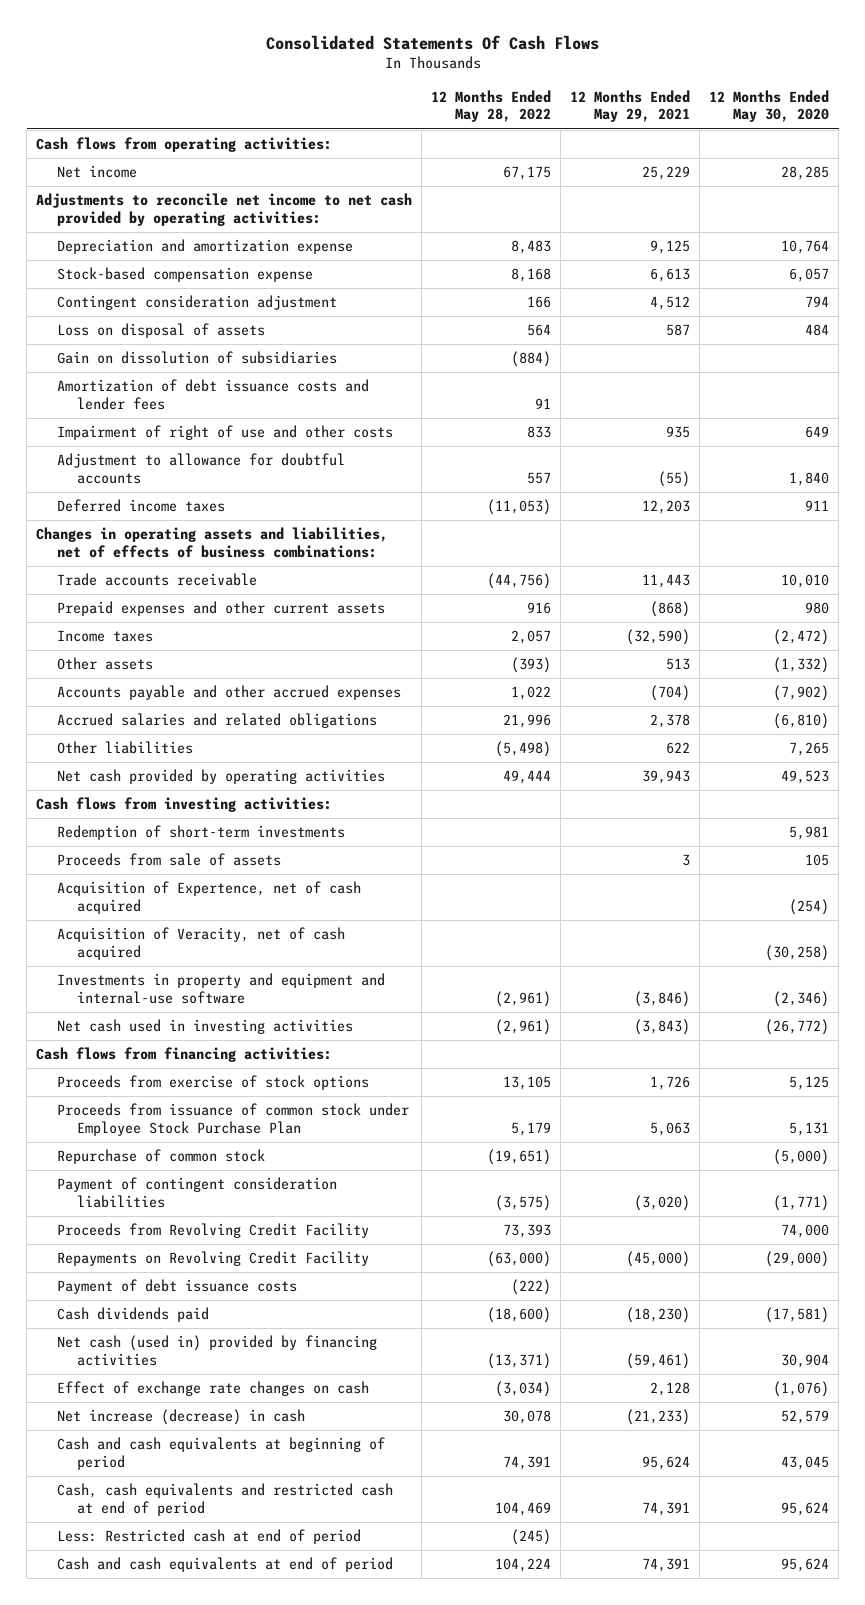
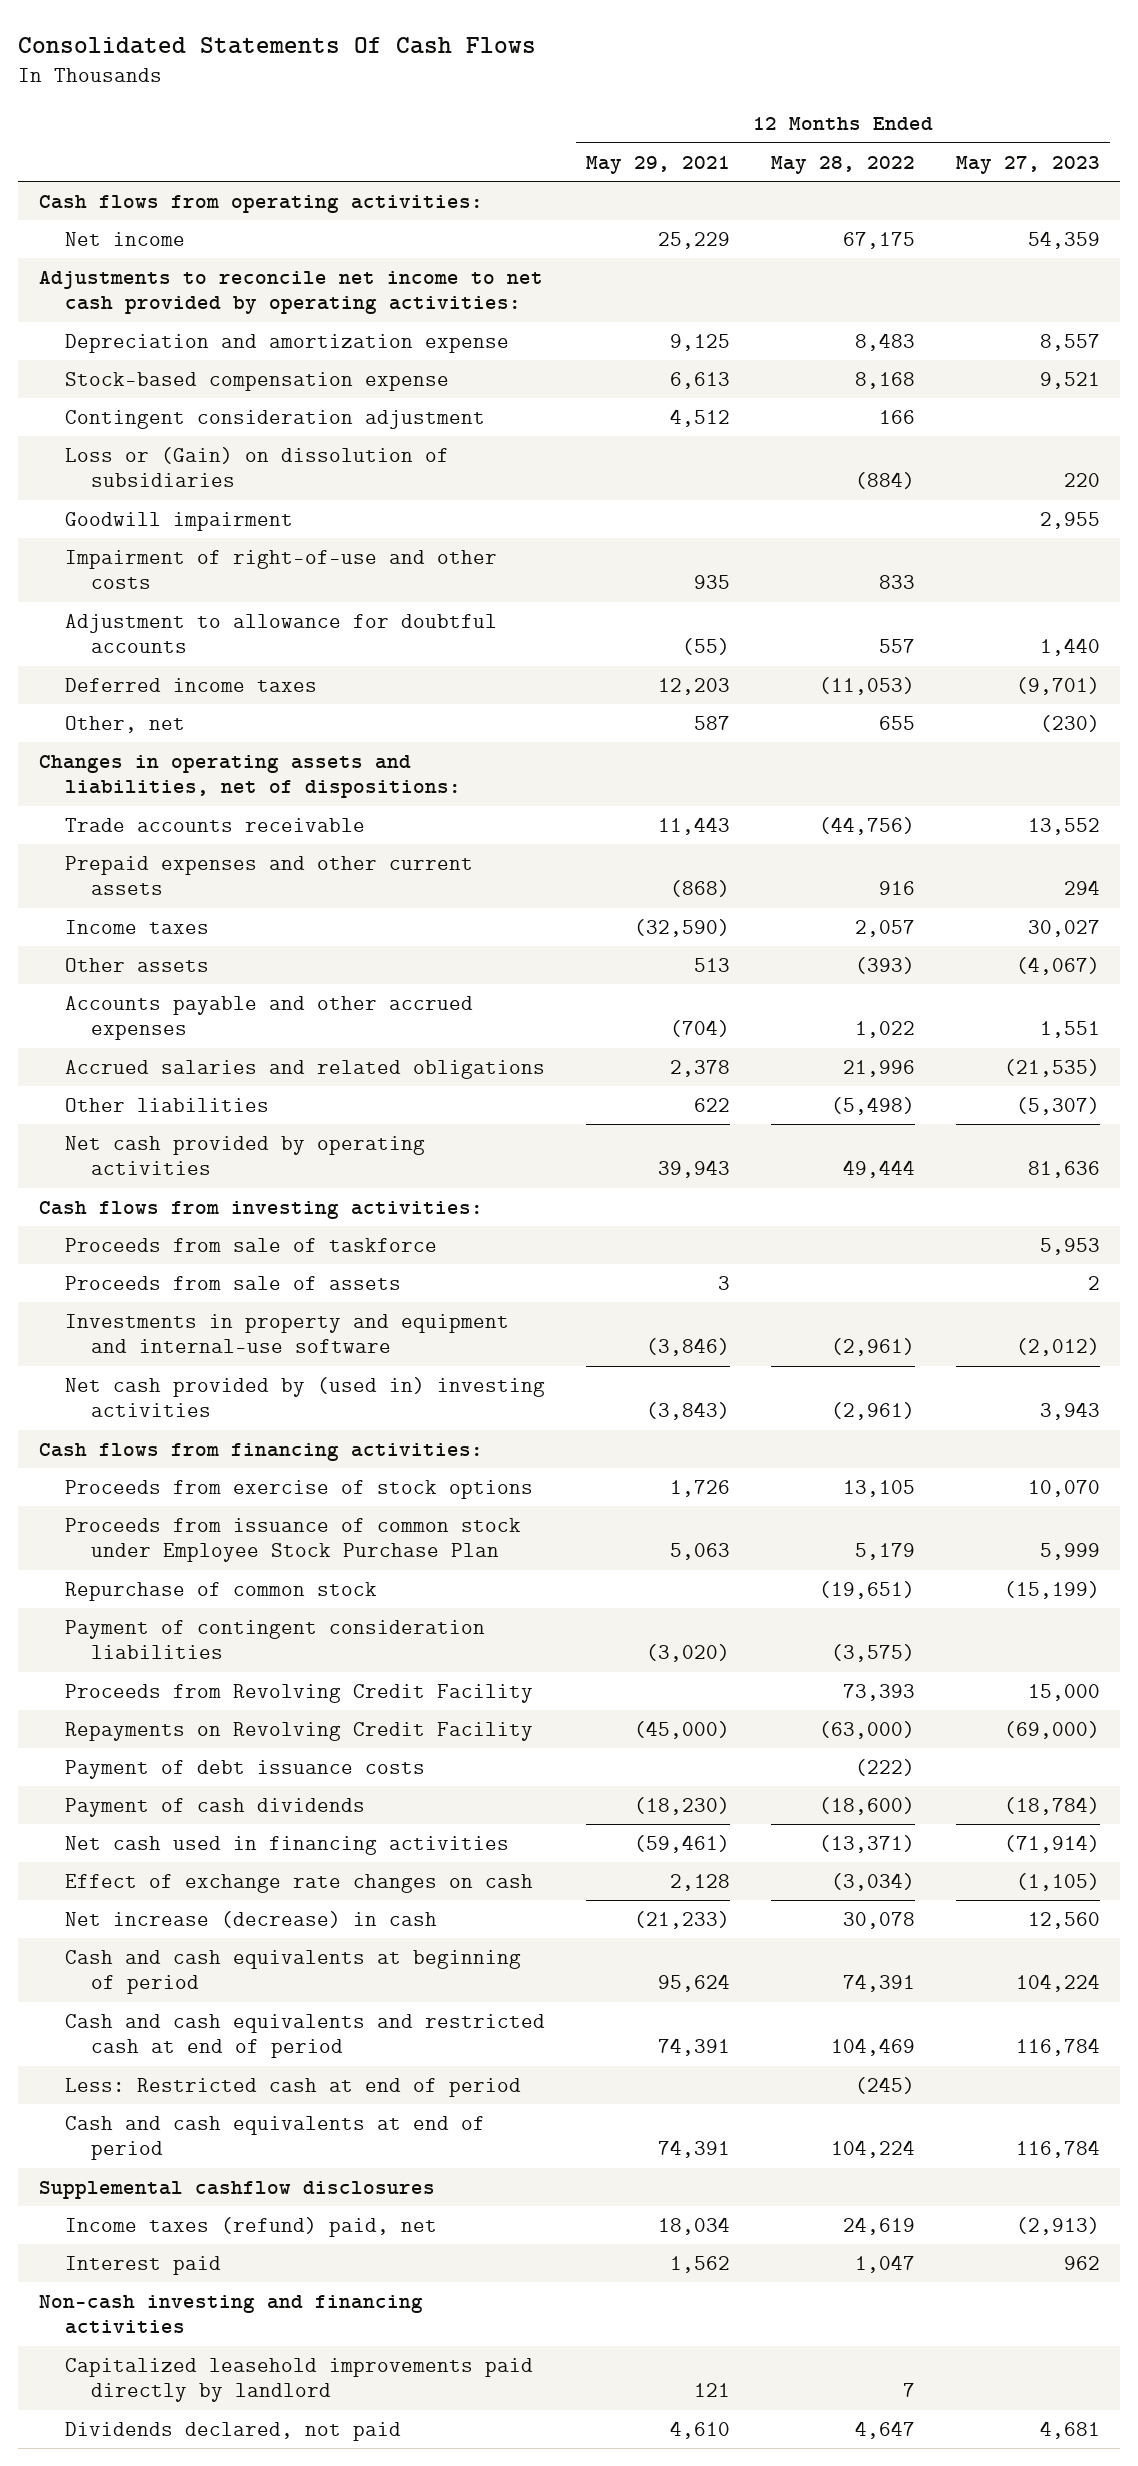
- | 12 Months Ended May 28, 2022 | 12 Months Ended May 29, 2021 | 12 Months Ended May 30, 2020
+ | 12 Months Ended May 29, 2021 | 12 Months Ended May 28, 2022 | 12 Months Ended May 27, 2023
- Loss on disposal of assets | 564 | 587 | 484
- Gain on dissolution of subsidiaries | (884) | |
- Amortization of debt issuance costs and lender fees | 91 | |
- Impairment of right of use and other costs | 833 | 935 | 649
+ Loss or (Gain) on dissolution of subsidiaries | | (884) | 220
+ Goodwill impairment | | | 2,955
+ Impairment of right-of-use and other costs | 935 | 833 |
- Changes in operating assets and liabilities, net of effects of business combinations:
+ Other, net | 587 | 655 | (230)
+ Changes in operating assets and liabilities, net of dispositions:
- Redemption of short-term investments | | | 5,981
+ Proceeds from sale of taskforce | | | 5,953
- Acquisition of Expertence, net of cash acquired | | | (254)
- Acquisition of Veracity, net of cash acquired | | | (30,258)
- Net cash used in investing activities | (2,961) | (3,843) | (26,772)
+ Net cash provided by (used in) investing activities | (3,843) | (2,961) | 3,943
- Cash dividends paid | (18,600) | (18,230) | (17,581)
- Net cash (used in) provided by financing activities | (13,371) | (59,461) | 30,904
+ Payment of cash dividends | (18,230) | (18,600) | (18,784)
+ Net cash used in financing activities | (59,461) | (13,371) | (71,914)
- Cash, cash equivalents and restricted cash at end of period | 104,469 | 74,391 | 95,624
+ Cash and cash equivalents and restricted cash at end of period | 74,391 | 104,469 | 116,784
+ Supplemental cashflow disclosures
+ Income taxes (refund) paid, net | 18,034 | 24,619 | (2,913)
+ Interest paid | 1,562 | 1,047 | 962
+ Non-cash investing and financing activities
+ Capitalized leasehold improvements paid directly by landlord | 121 | 7 |
+ Dividends declared, not paid | 4,610 | 4,647 | 4,681

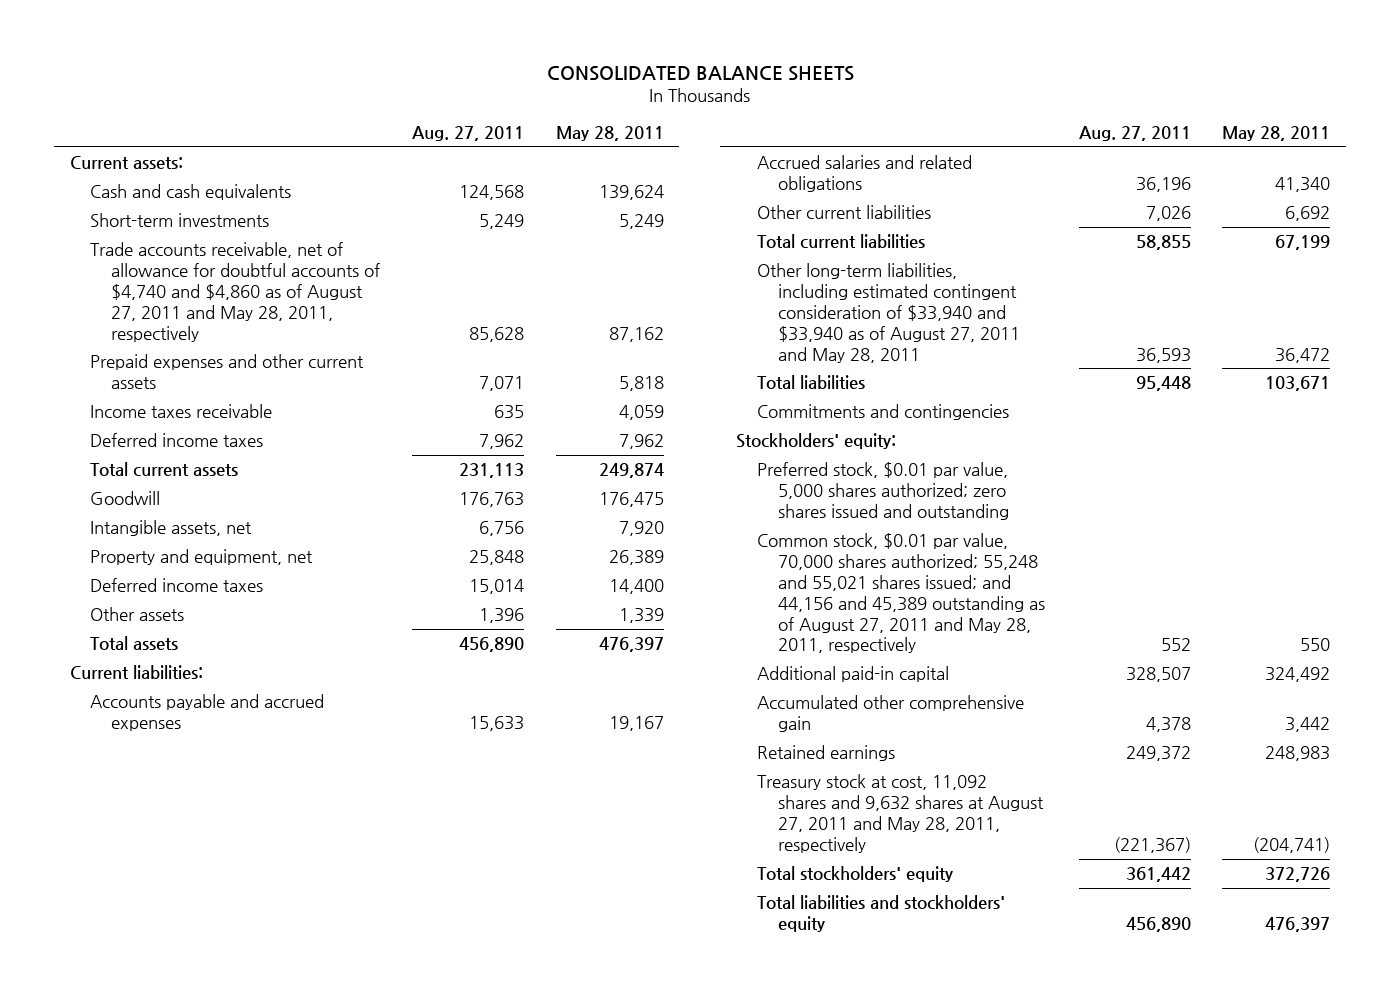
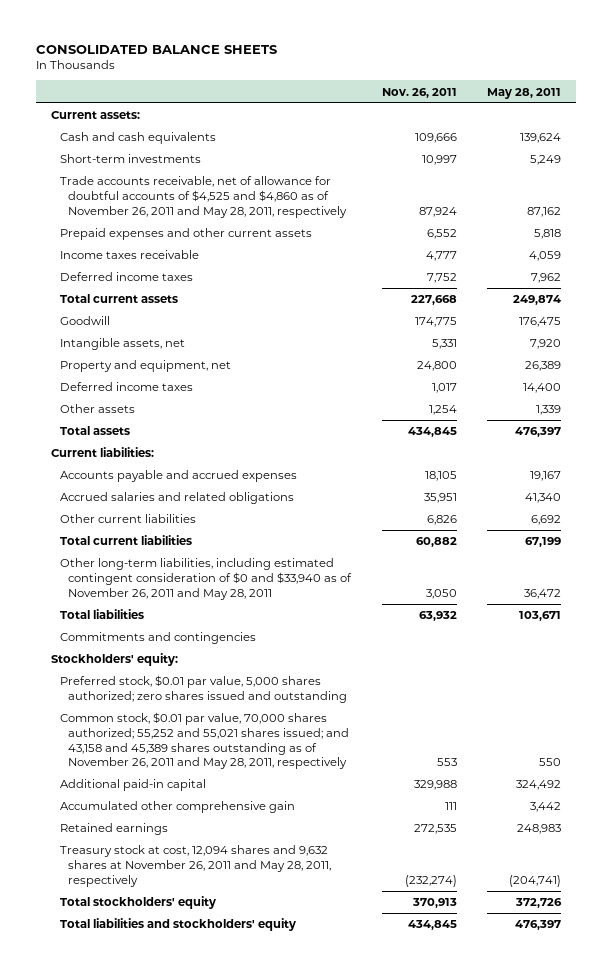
- | Aug. 27, 2011 | May 28, 2011
+ | Nov. 26, 2011 | May 28, 2011
- Trade accounts receivable, net of allowance for doubtful accounts of $4,740 and $4,860 as of August 27, 2011 and May 28, 2011, respectively | 85,628 | 87,162
+ Trade accounts receivable, net of allowance for doubtful accounts of $4,525 and $4,860 as of November 26, 2011 and May 28, 2011, respectively | 87,924 | 87,162
- Other long-term liabilities, including estimated contingent consideration of $33,940 and $33,940 as of August 27, 2011 and May 28, 2011 | 36,593 | 36,472
+ Other long-term liabilities, including estimated contingent consideration of $0 and $33,940 as of November 26, 2011 and May 28, 2011 | 3,050 | 36,472
- Common stock, $0.01 par value, 70,000 shares authorized; 55,248 and 55,021 shares issued; and 44,156 and 45,389 outstanding as of August 27, 2011 and May 28, 2011, respectively | 552 | 550
+ Common stock, $0.01 par value, 70,000 shares authorized; 55,252 and 55,021 shares issued; and 43,158 and 45,389 shares outstanding as of November 26, 2011 and May 28, 2011, respectively | 553 | 550
- Treasury stock at cost, 11,092 shares and 9,632 shares at August 27, 2011 and May 28, 2011, respectively | (221,367) | (204,741)
+ Treasury stock at cost, 12,094 shares and 9,632 shares at November 26, 2011 and May 28, 2011, respectively | (232,274) | (204,741)

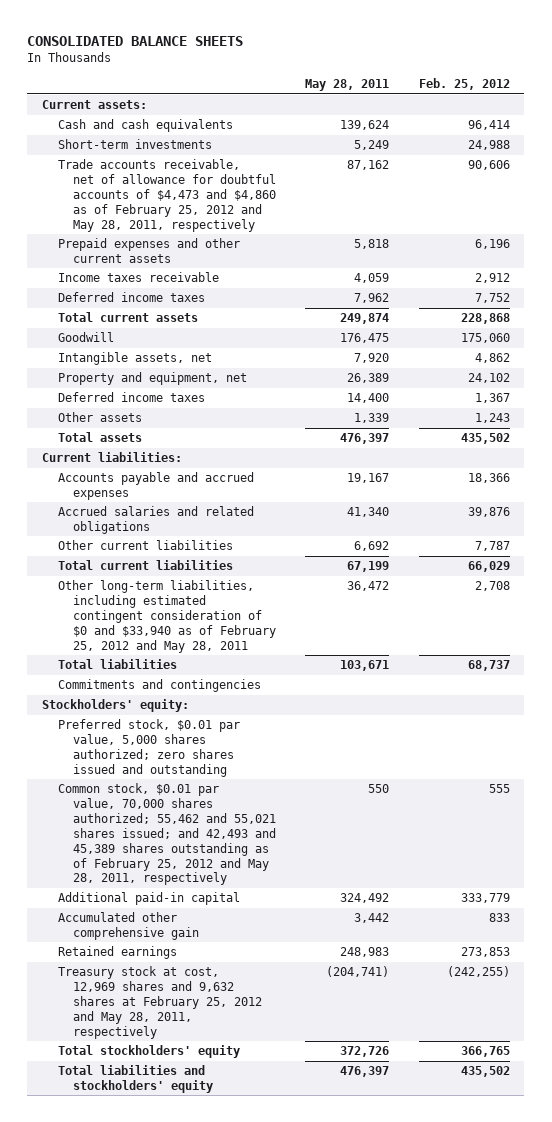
- | Nov. 26, 2011 | May 28, 2011
+ | May 28, 2011 | Feb. 25, 2012
- Trade accounts receivable, net of allowance for doubtful accounts of $4,525 and $4,860 as of November 26, 2011 and May 28, 2011, respectively | 87,924 | 87,162
+ Trade accounts receivable, net of allowance for doubtful accounts of $4,473 and $4,860 as of February 25, 2012 and May 28, 2011, respectively | 87,162 | 90,606
- Other long-term liabilities, including estimated contingent consideration of $0 and $33,940 as of November 26, 2011 and May 28, 2011 | 3,050 | 36,472
+ Other long-term liabilities, including estimated contingent consideration of $0 and $33,940 as of February 25, 2012 and May 28, 2011 | 36,472 | 2,708
- Common stock, $0.01 par value, 70,000 shares authorized; 55,252 and 55,021 shares issued; and 43,158 and 45,389 shares outstanding as of November 26, 2011 and May 28, 2011, respectively | 553 | 550
+ Common stock, $0.01 par value, 70,000 shares authorized; 55,462 and 55,021 shares issued; and 42,493 and 45,389 shares outstanding as of February 25, 2012 and May 28, 2011, respectively | 550 | 555
- Treasury stock at cost, 12,094 shares and 9,632 shares at November 26, 2011 and May 28, 2011, respectively | (232,274) | (204,741)
+ Treasury stock at cost, 12,969 shares and 9,632 shares at February 25, 2012 and May 28, 2011, respectively | (204,741) | (242,255)

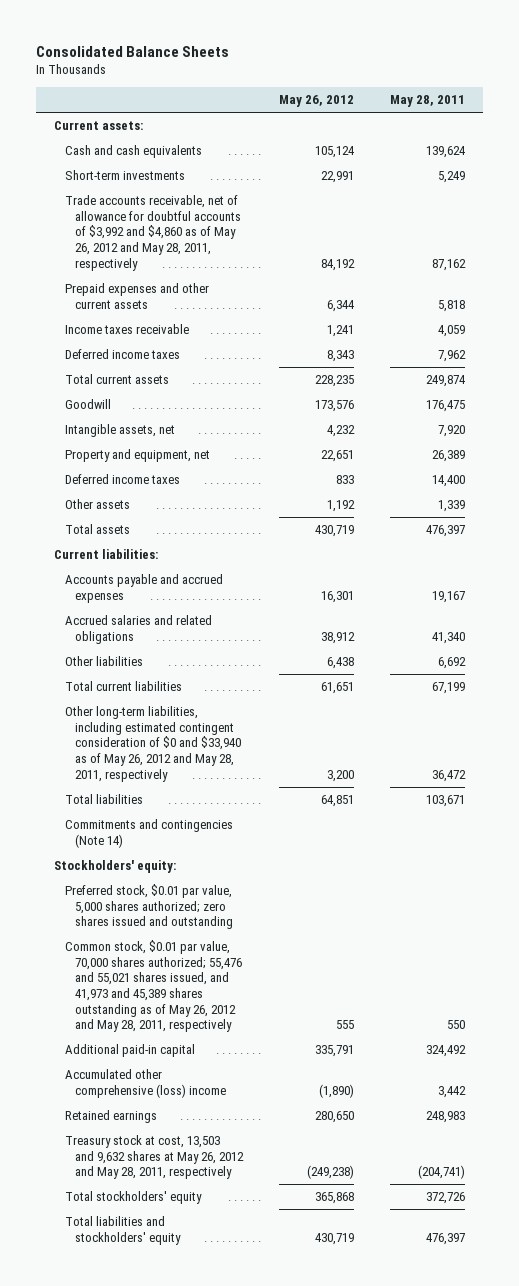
- CONSOLIDATED BALANCE SHEETS
+ Consolidated Balance Sheets
- | May 28, 2011 | Feb. 25, 2012
+ | May 26, 2012 | May 28, 2011
- Trade accounts receivable, net of allowance for doubtful accounts of $4,473 and $4,860 as of February 25, 2012 and May 28, 2011, respectively | 87,162 | 90,606
+ Trade accounts receivable, net of allowance for doubtful accounts of $3,992 and $4,860 as of May 26, 2012 and May 28, 2011, respectively | 84,192 | 87,162
- Other current liabilities | 6,692 | 7,787
+ Other liabilities | 6,438 | 6,692
- Other long-term liabilities, including estimated contingent consideration of $0 and $33,940 as of February 25, 2012 and May 28, 2011 | 36,472 | 2,708
+ Other long-term liabilities, including estimated contingent consideration of $0 and $33,940 as of May 26, 2012 and May 28, 2011, respectively | 3,200 | 36,472
- Commitments and contingencies
+ Commitments and contingencies (Note 14)
- Common stock, $0.01 par value, 70,000 shares authorized; 55,462 and 55,021 shares issued; and 42,493 and 45,389 shares outstanding as of February 25, 2012 and May 28, 2011, respectively | 550 | 555
+ Common stock, $0.01 par value, 70,000 shares authorized; 55,476 and 55,021 shares issued, and 41,973 and 45,389 shares outstanding as of May 26, 2012 and May 28, 2011, respectively | 555 | 550
- Accumulated other comprehensive gain | 3,442 | 833
+ Accumulated other comprehensive (loss) income | (1,890) | 3,442
- Treasury stock at cost, 12,969 shares and 9,632 shares at February 25, 2012 and May 28, 2011, respectively | (204,741) | (242,255)
+ Treasury stock at cost, 13,503 and 9,632 shares at May 26, 2012 and May 28, 2011, respectively | (249,238) | (204,741)

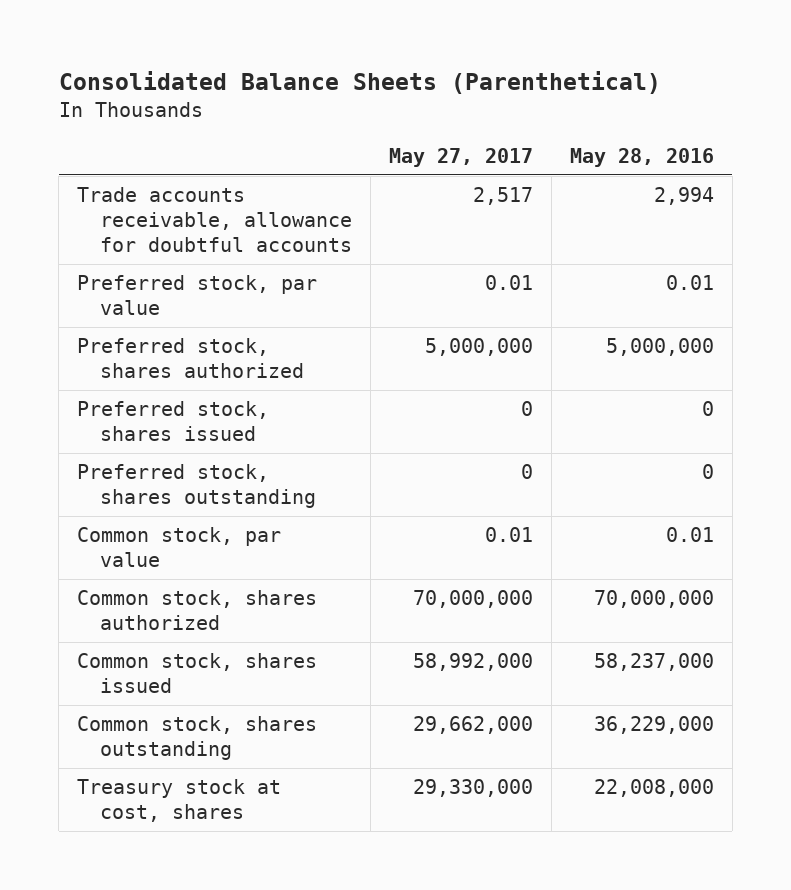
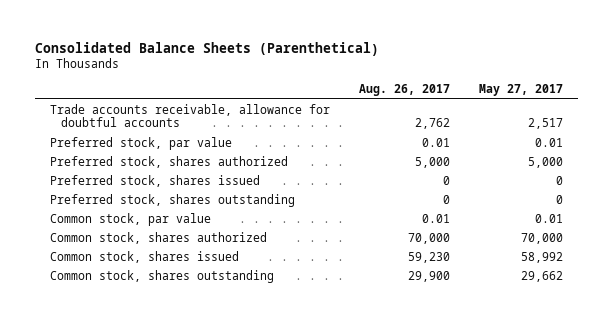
- | May 27, 2017 | May 28, 2016
+ | Aug. 26, 2017 | May 27, 2017
- Preferred stock, shares authorized | 5,000,000 | 5,000,000
+ Preferred stock, shares authorized | 5,000 | 5,000
- Common stock, shares authorized | 70,000,000 | 70,000,000
- Common stock, shares issued | 58,992,000 | 58,237,000
- Common stock, shares outstanding | 29,662,000 | 36,229,000
- Treasury stock at cost, shares | 29,330,000 | 22,008,000
+ Common stock, shares authorized | 70,000 | 70,000
+ Common stock, shares issued | 59,230 | 58,992
+ Common stock, shares outstanding | 29,900 | 29,662

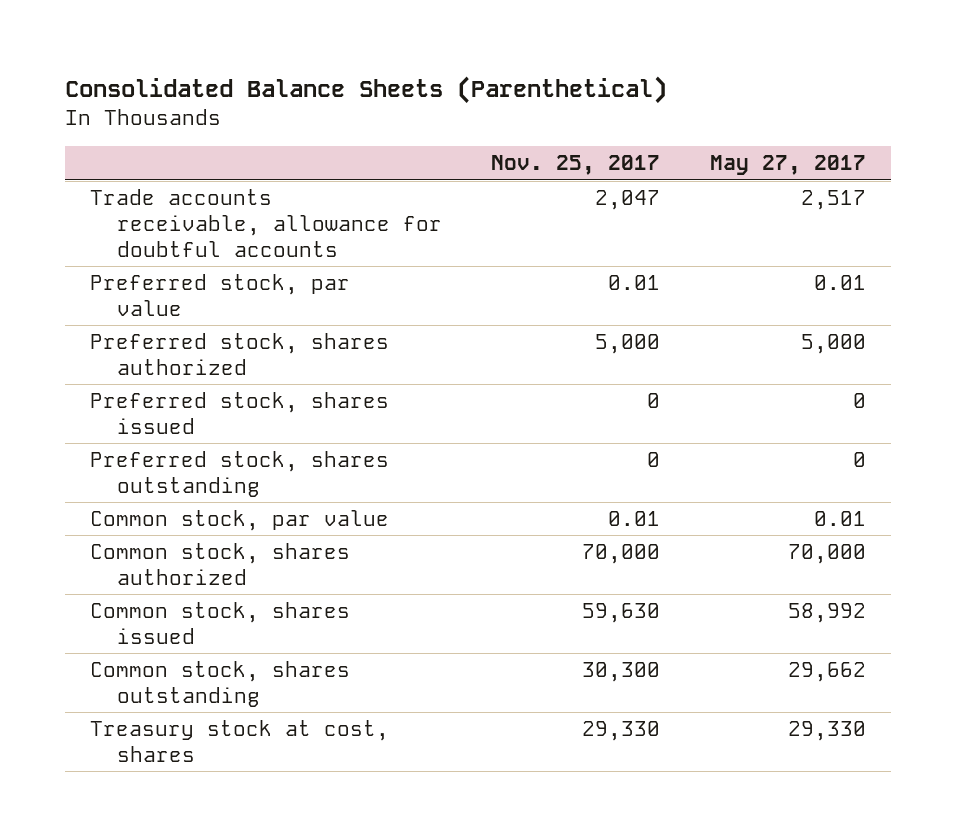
- | Aug. 26, 2017 | May 27, 2017
+ | Nov. 25, 2017 | May 27, 2017
+ Treasury stock at cost, shares | 29,330 | 29,330

